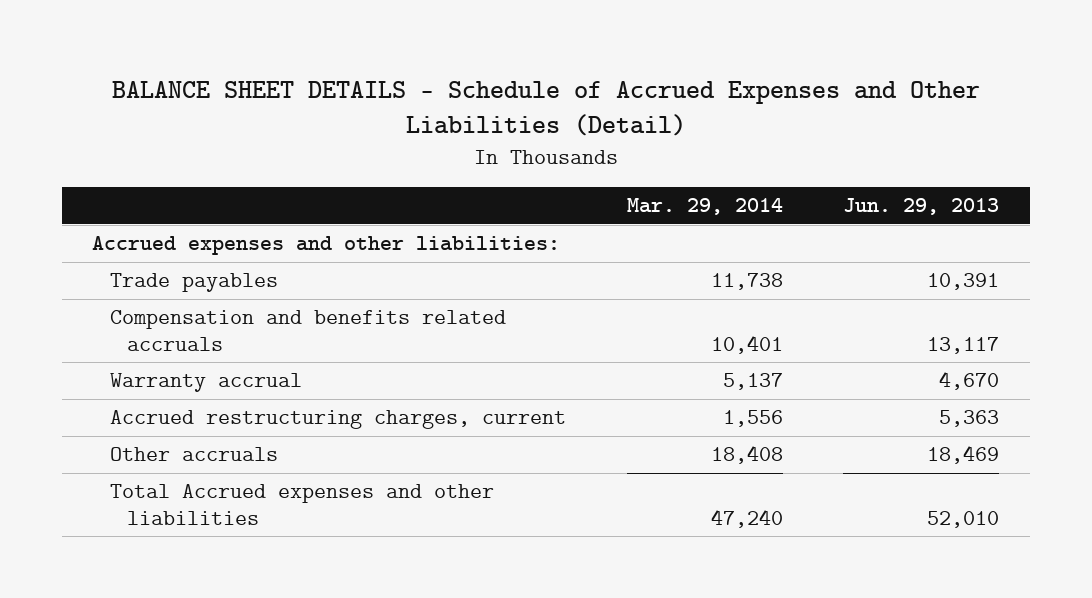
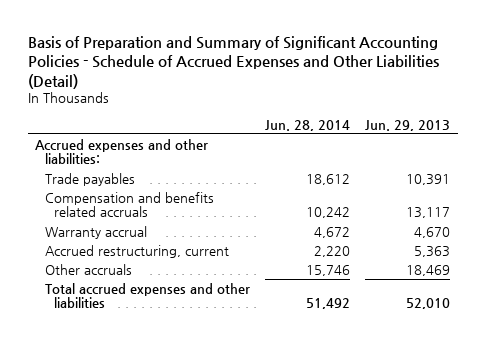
- BALANCE SHEET DETAILS - Schedule of Accrued Expenses and Other Liabilities (Detail)
+ Basis of Preparation and Summary of Significant Accounting Policies - Schedule of Accrued Expenses and Other Liabilities (Detail)
- | Mar. 29, 2014 | Jun. 29, 2013
+ | Jun. 28, 2014 | Jun. 29, 2013
- Accrued restructuring charges, current | 1,556 | 5,363
+ Accrued restructuring, current | 2,220 | 5,363
- Total Accrued expenses and other liabilities | 47,240 | 52,010
+ Total accrued expenses and other liabilities | 51,492 | 52,010

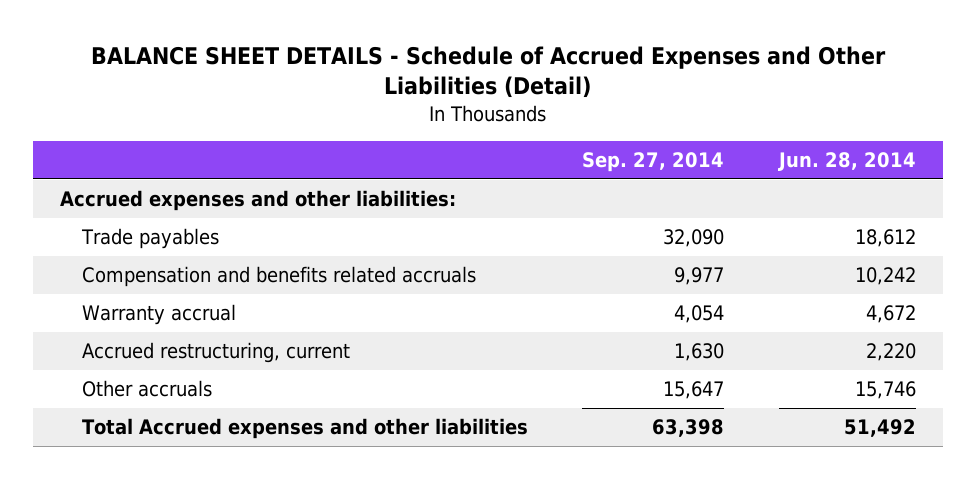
- Basis of Preparation and Summary of Significant Accounting Policies - Schedule of Accrued Expenses and Other Liabilities (Detail)
+ BALANCE SHEET DETAILS - Schedule of Accrued Expenses and Other Liabilities (Detail)
- | Jun. 28, 2014 | Jun. 29, 2013
+ | Sep. 27, 2014 | Jun. 28, 2014
- Total accrued expenses and other liabilities | 51,492 | 52,010
+ Total Accrued expenses and other liabilities | 63,398 | 51,492

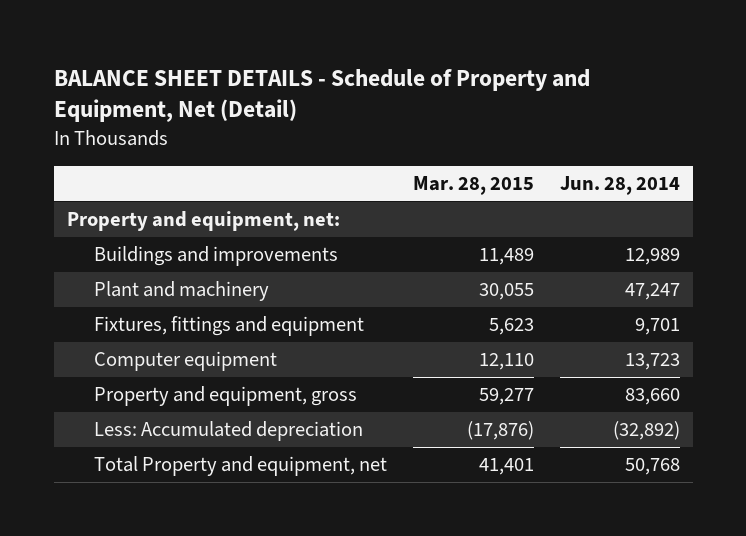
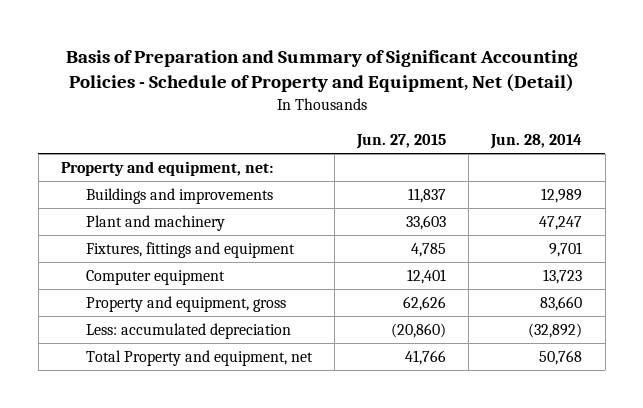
- BALANCE SHEET DETAILS - Schedule of Property and Equipment, Net (Detail)
+ Basis of Preparation and Summary of Significant Accounting Policies - Schedule of Property and Equipment, Net (Detail)
- | Mar. 28, 2015 | Jun. 28, 2014
+ | Jun. 27, 2015 | Jun. 28, 2014
- Less: Accumulated depreciation | (17,876) | (32,892)
+ Less: accumulated depreciation | (20,860) | (32,892)

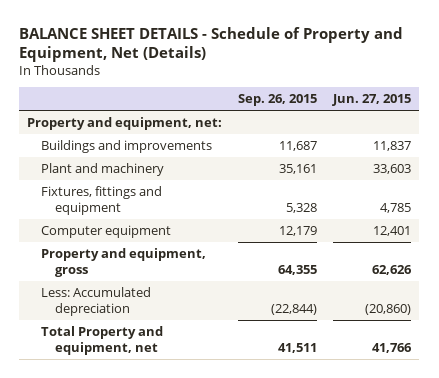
- Basis of Preparation and Summary of Significant Accounting Policies - Schedule of Property and Equipment, Net (Detail)
+ BALANCE SHEET DETAILS - Schedule of Property and Equipment, Net (Details)
- | Jun. 27, 2015 | Jun. 28, 2014
+ | Sep. 26, 2015 | Jun. 27, 2015
- Less: accumulated depreciation | (20,860) | (32,892)
+ Less: Accumulated depreciation | (22,844) | (20,860)

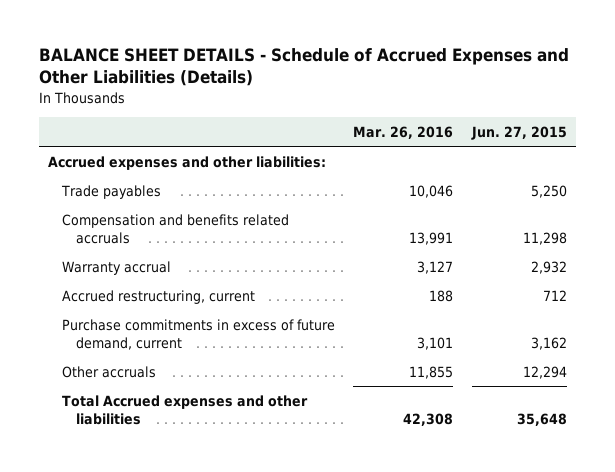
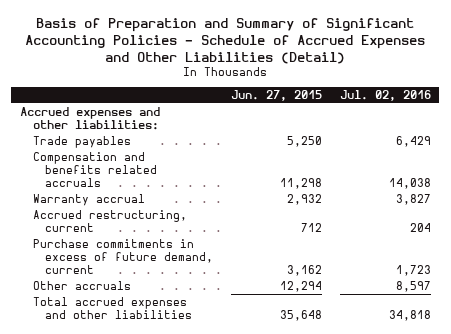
- BALANCE SHEET DETAILS - Schedule of Accrued Expenses and Other Liabilities (Details)
+ Basis of Preparation and Summary of Significant Accounting Policies - Schedule of Accrued Expenses and Other Liabilities (Detail)
- | Mar. 26, 2016 | Jun. 27, 2015
+ | Jun. 27, 2015 | Jul. 02, 2016
- Total Accrued expenses and other liabilities | 42,308 | 35,648
+ Total accrued expenses and other liabilities | 35,648 | 34,818

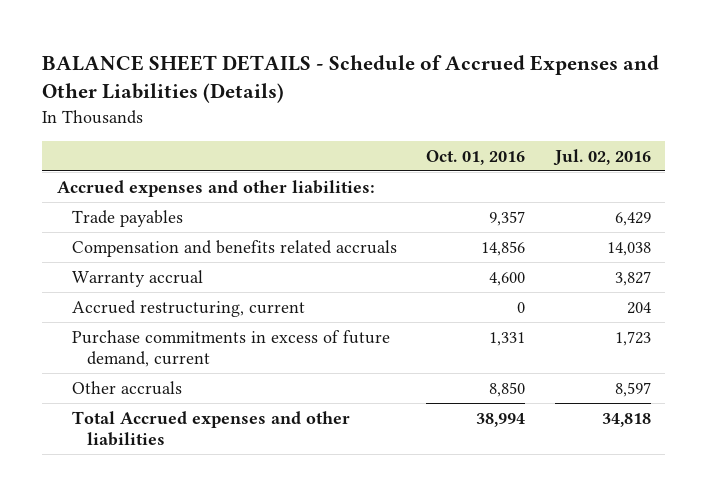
- Basis of Preparation and Summary of Significant Accounting Policies - Schedule of Accrued Expenses and Other Liabilities (Detail)
+ BALANCE SHEET DETAILS - Schedule of Accrued Expenses and Other Liabilities (Details)
- | Jun. 27, 2015 | Jul. 02, 2016
+ | Oct. 01, 2016 | Jul. 02, 2016
- Total accrued expenses and other liabilities | 35,648 | 34,818
+ Total Accrued expenses and other liabilities | 38,994 | 34,818

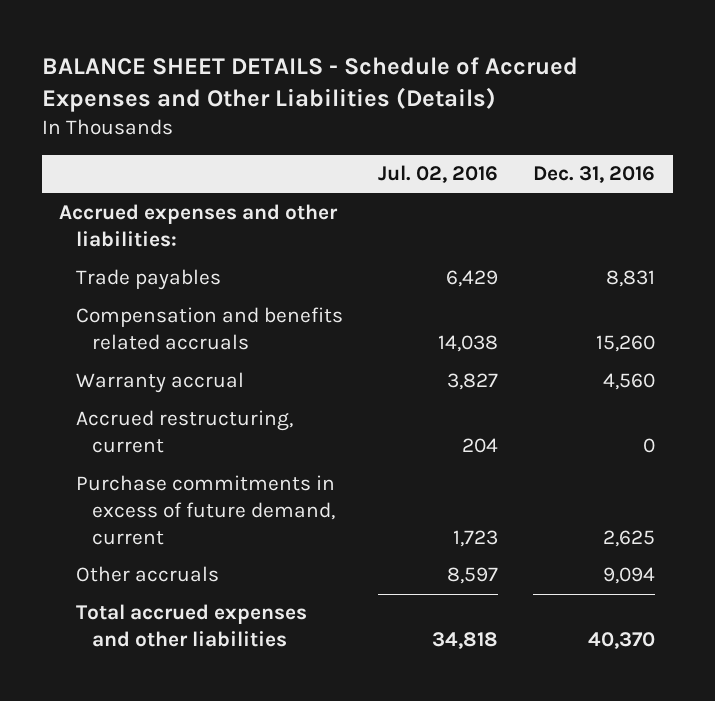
- | Oct. 01, 2016 | Jul. 02, 2016
+ | Jul. 02, 2016 | Dec. 31, 2016
- Total Accrued expenses and other liabilities | 38,994 | 34,818
+ Total accrued expenses and other liabilities | 34,818 | 40,370

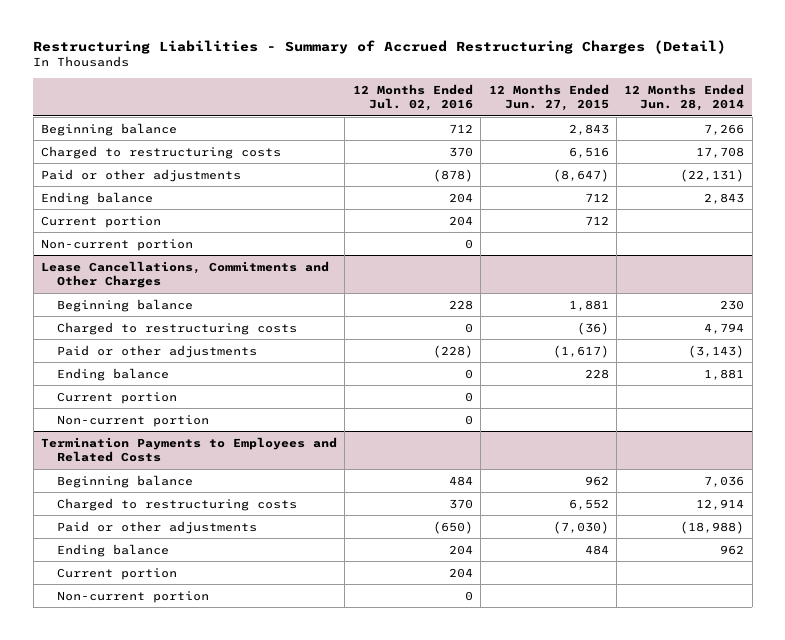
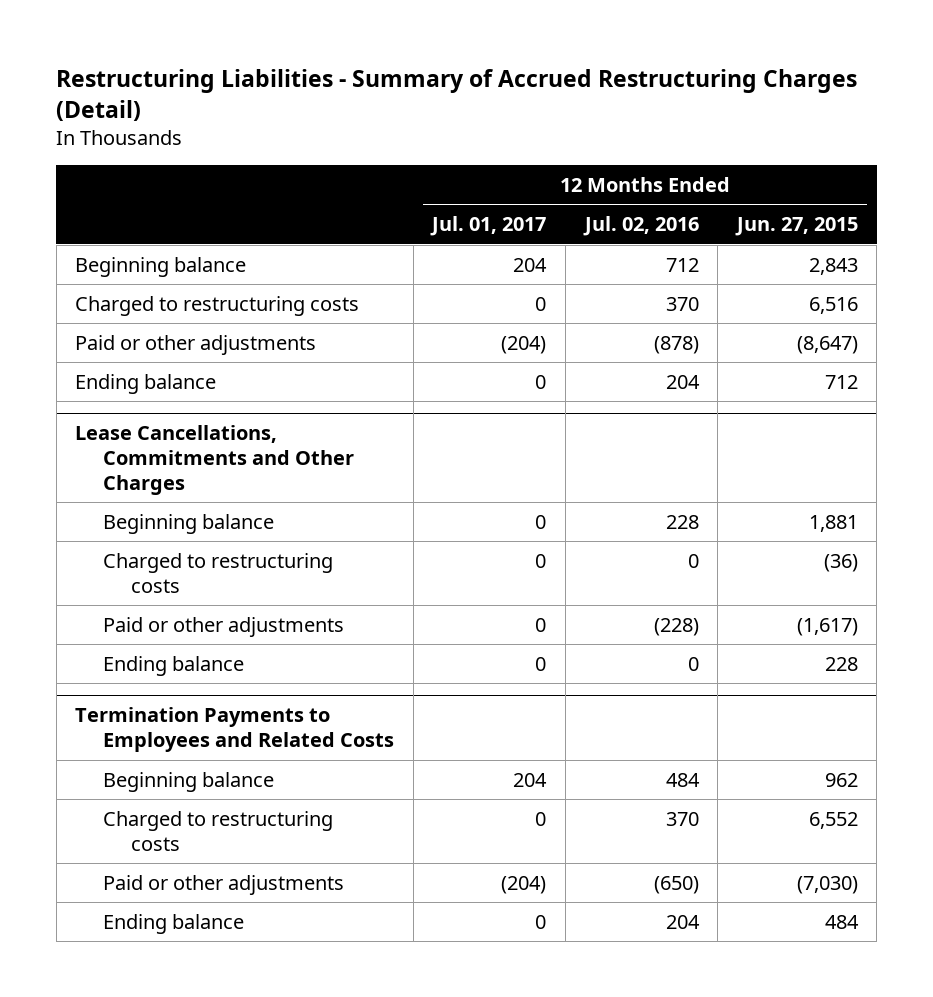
- | 12 Months Ended Jul. 02, 2016 | 12 Months Ended Jun. 27, 2015 | 12 Months Ended Jun. 28, 2014
+ | 12 Months Ended Jul. 01, 2017 | 12 Months Ended Jul. 02, 2016 | 12 Months Ended Jun. 27, 2015
- Current portion | 204 | 712 |
- Non-current portion | 0 | |
@ Lease Cancellations, Commitments and Other Charges
- Current portion | 0 | |
- Non-current portion | 0 | |
@ Termination Payments to Employees and Related Costs
- Current portion | 204 | |
- Non-current portion | 0 | |

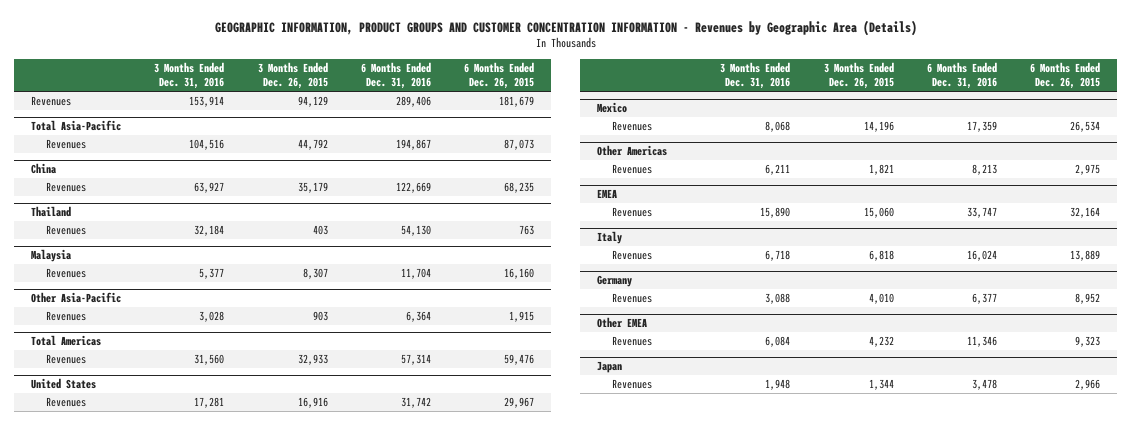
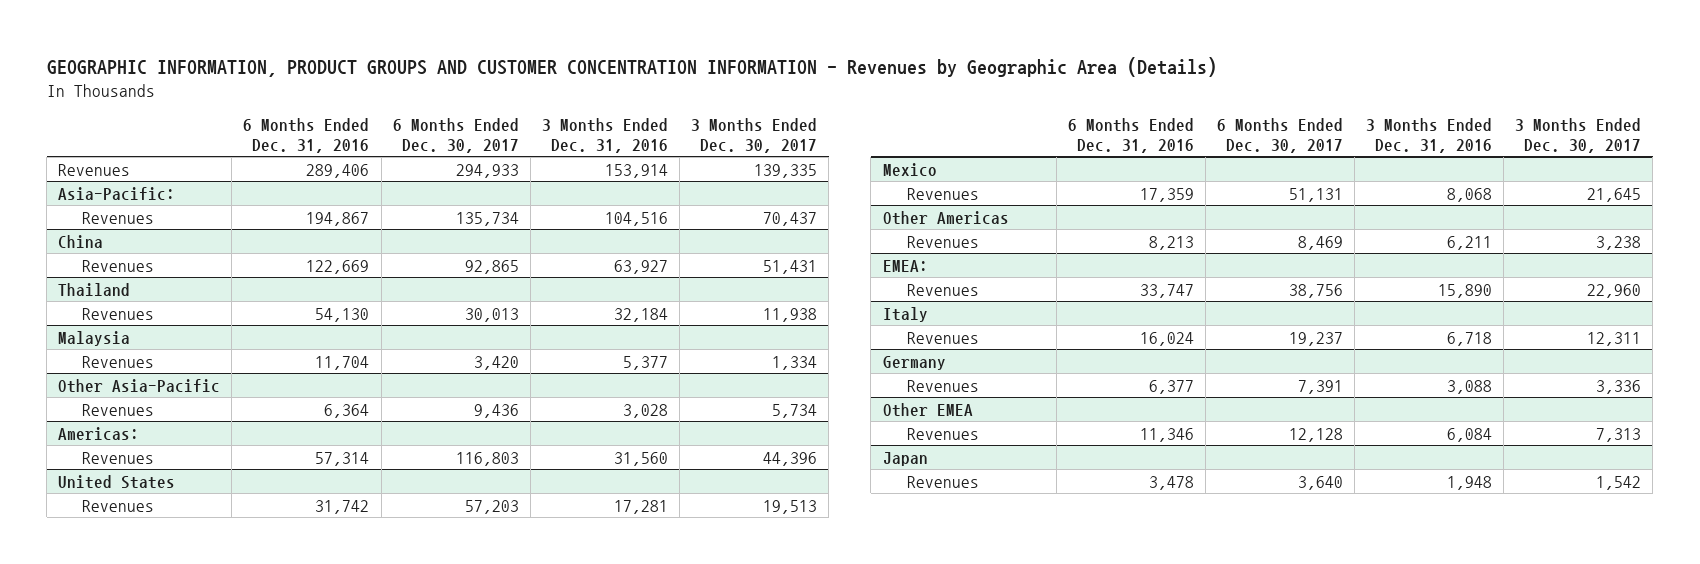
- | 3 Months Ended Dec. 31, 2016 | 3 Months Ended Dec. 26, 2015 | 6 Months Ended Dec. 31, 2016 | 6 Months Ended Dec. 26, 2015
+ | 6 Months Ended Dec. 31, 2016 | 6 Months Ended Dec. 30, 2017 | 3 Months Ended Dec. 31, 2016 | 3 Months Ended Dec. 30, 2017
- Total Asia-Pacific
+ Asia-Pacific:
- Total Americas
+ Americas:
- EMEA
+ EMEA:

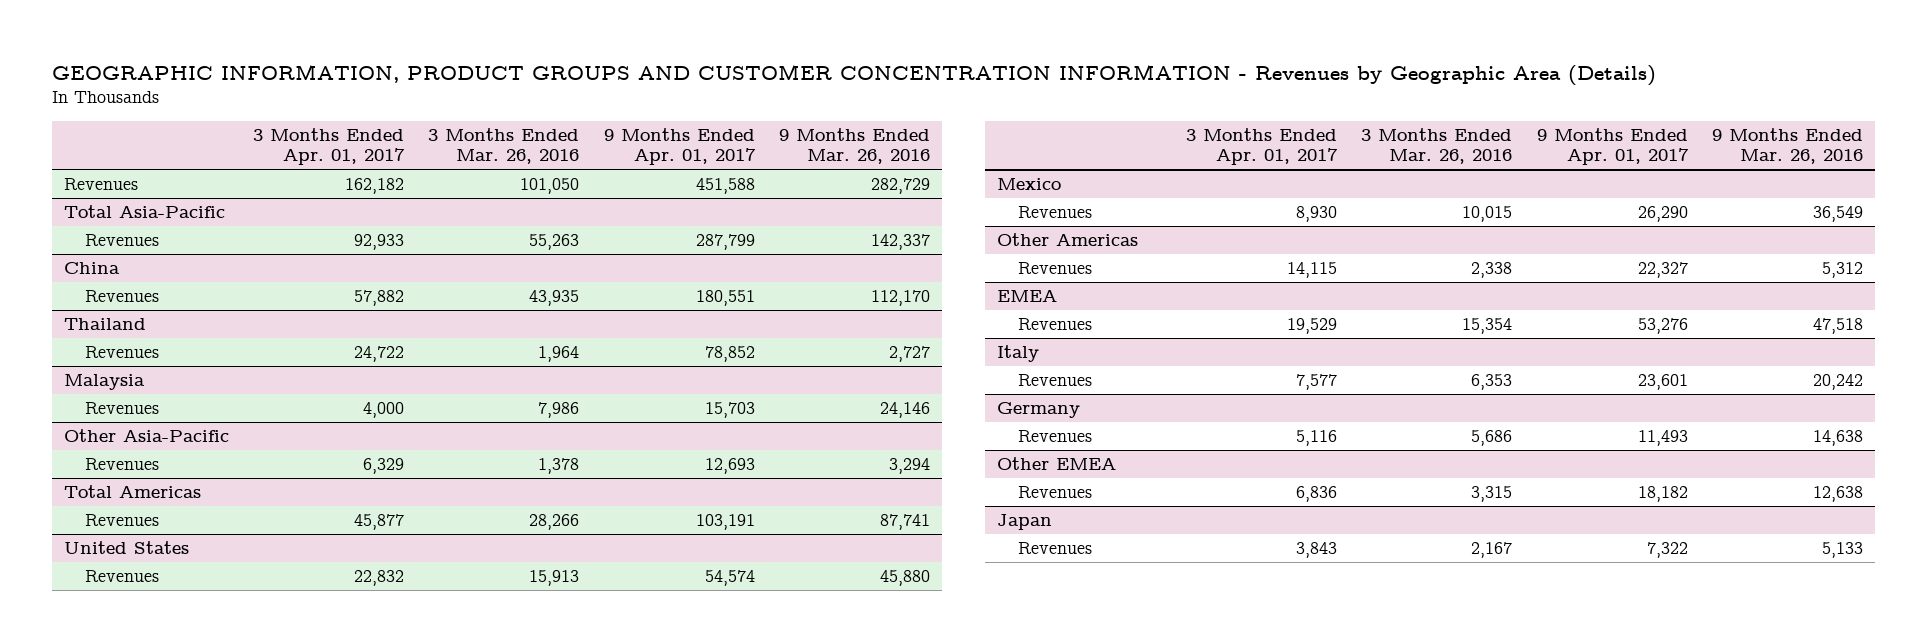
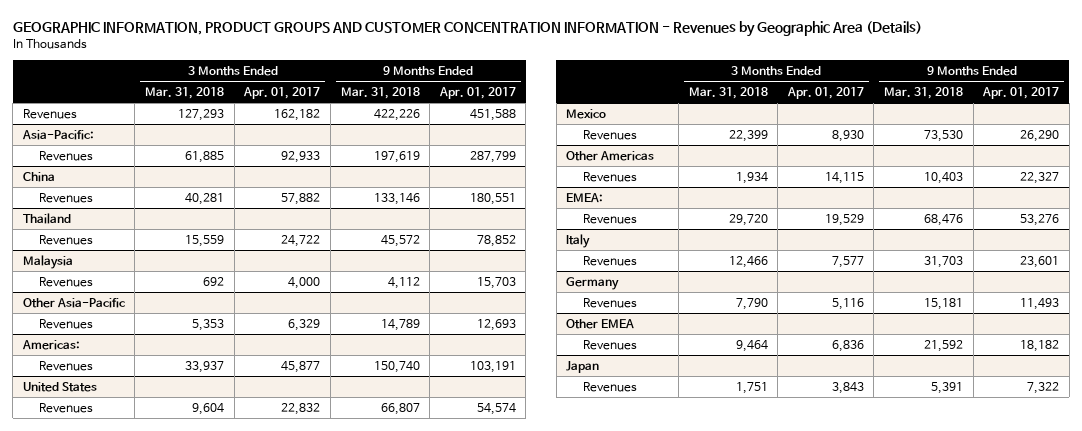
- | 3 Months Ended Apr. 01, 2017 | 3 Months Ended Mar. 26, 2016 | 9 Months Ended Apr. 01, 2017 | 9 Months Ended Mar. 26, 2016
+ | 3 Months Ended Mar. 31, 2018 | 3 Months Ended Apr. 01, 2017 | 9 Months Ended Mar. 31, 2018 | 9 Months Ended Apr. 01, 2017
- Total Asia-Pacific
+ Asia-Pacific:
- Total Americas
+ Americas:
- EMEA
+ EMEA:

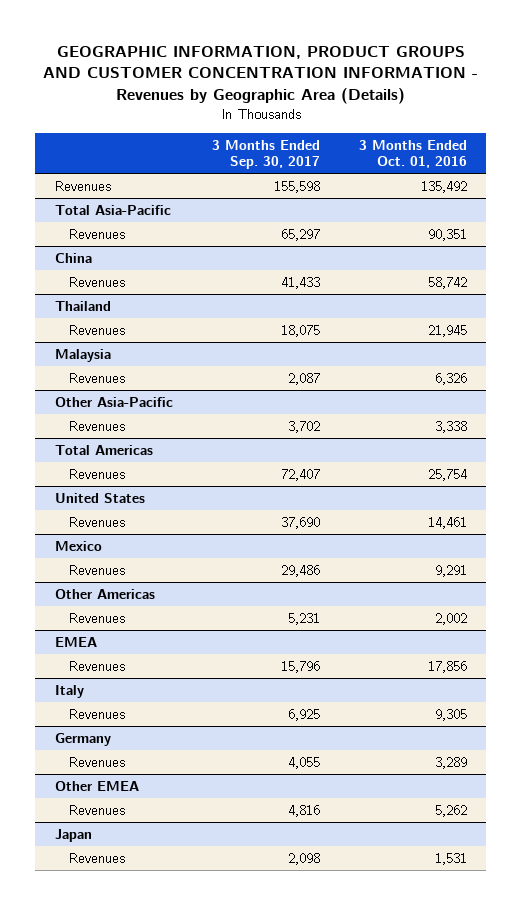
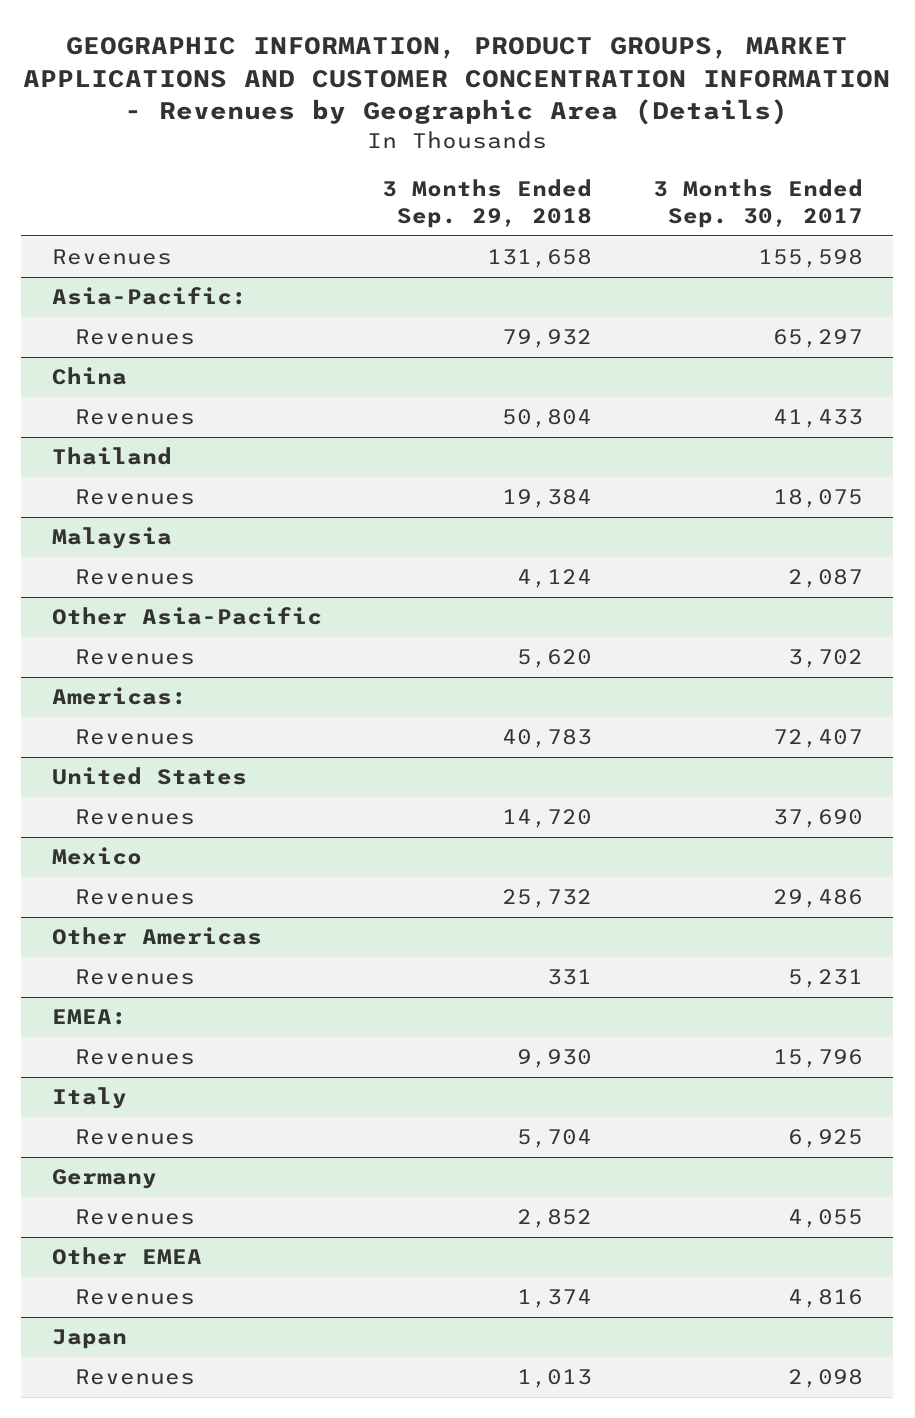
- GEOGRAPHIC INFORMATION, PRODUCT GROUPS AND CUSTOMER CONCENTRATION INFORMATION - Revenues by Geographic Area (Details)
+ GEOGRAPHIC INFORMATION, PRODUCT GROUPS, MARKET APPLICATIONS AND CUSTOMER CONCENTRATION INFORMATION - Revenues by Geographic Area (Details)
- | 3 Months Ended Sep. 30, 2017 | 3 Months Ended Oct. 01, 2016
+ | 3 Months Ended Sep. 29, 2018 | 3 Months Ended Sep. 30, 2017
- Total Asia-Pacific
+ Asia-Pacific:
- Total Americas
+ Americas:
- EMEA
+ EMEA:

